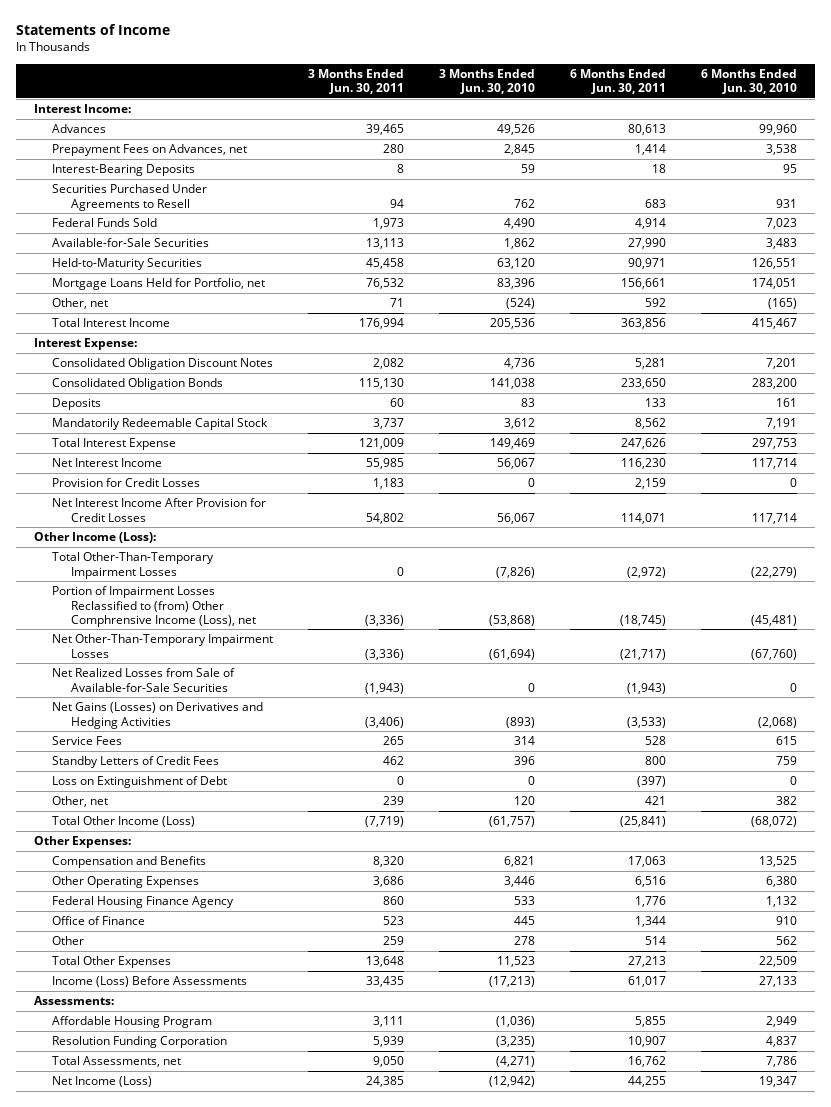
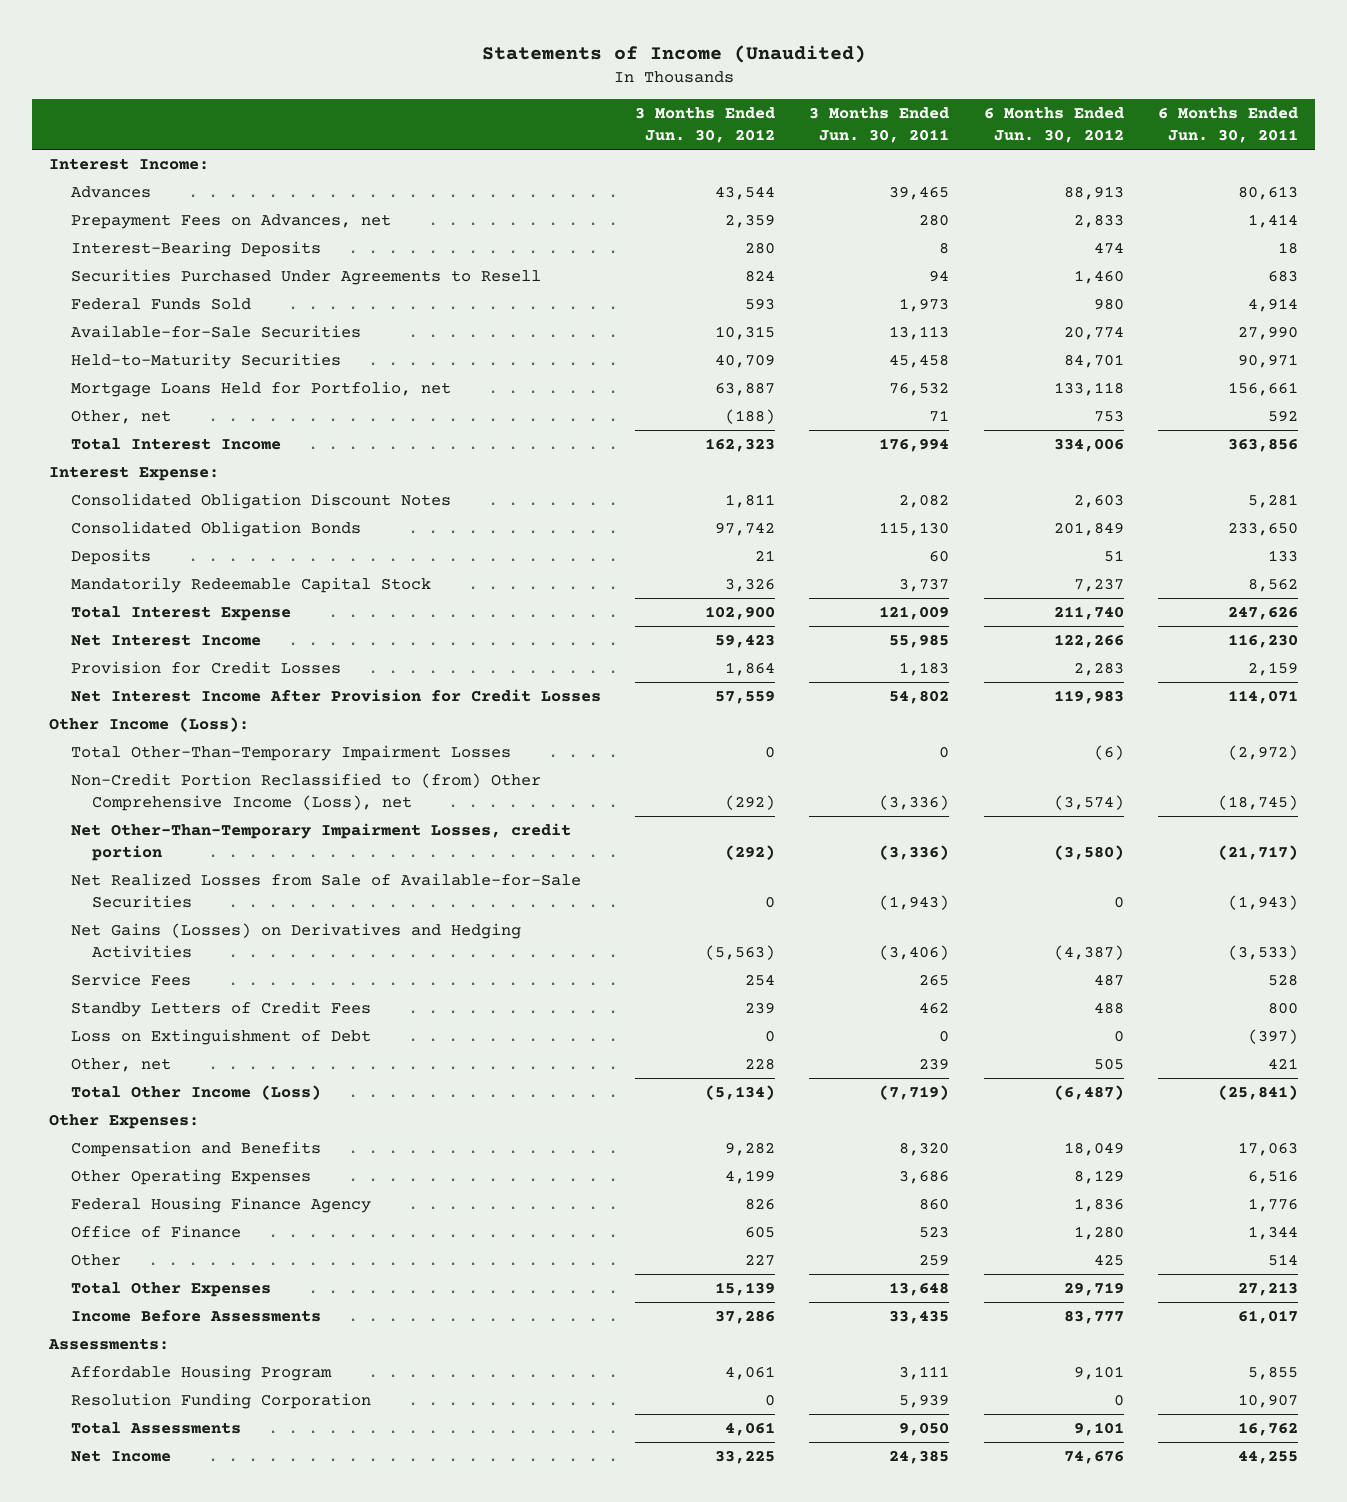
- Statements of Income
+ Statements of Income (Unaudited)
- | 3 Months Ended Jun. 30, 2011 | 3 Months Ended Jun. 30, 2010 | 6 Months Ended Jun. 30, 2011 | 6 Months Ended Jun. 30, 2010
+ | 3 Months Ended Jun. 30, 2012 | 3 Months Ended Jun. 30, 2011 | 6 Months Ended Jun. 30, 2012 | 6 Months Ended Jun. 30, 2011
- Portion of Impairment Losses Reclassified to (from) Other Comphrensive Income (Loss), net | (3,336) | (53,868) | (18,745) | (45,481)
- Net Other-Than-Temporary Impairment Losses | (3,336) | (61,694) | (21,717) | (67,760)
+ Non-Credit Portion Reclassified to (from) Other Comprehensive Income (Loss), net | (292) | (3,336) | (3,574) | (18,745)
+ Net Other-Than-Temporary Impairment Losses, credit portion | (292) | (3,336) | (3,580) | (21,717)
- Income (Loss) Before Assessments | 33,435 | (17,213) | 61,017 | 27,133
+ Income Before Assessments | 37,286 | 33,435 | 83,777 | 61,017
- Total Assessments, net | 9,050 | (4,271) | 16,762 | 7,786
- Net Income (Loss) | 24,385 | (12,942) | 44,255 | 19,347
+ Total Assessments | 4,061 | 9,050 | 9,101 | 16,762
+ Net Income | 33,225 | 24,385 | 74,676 | 44,255

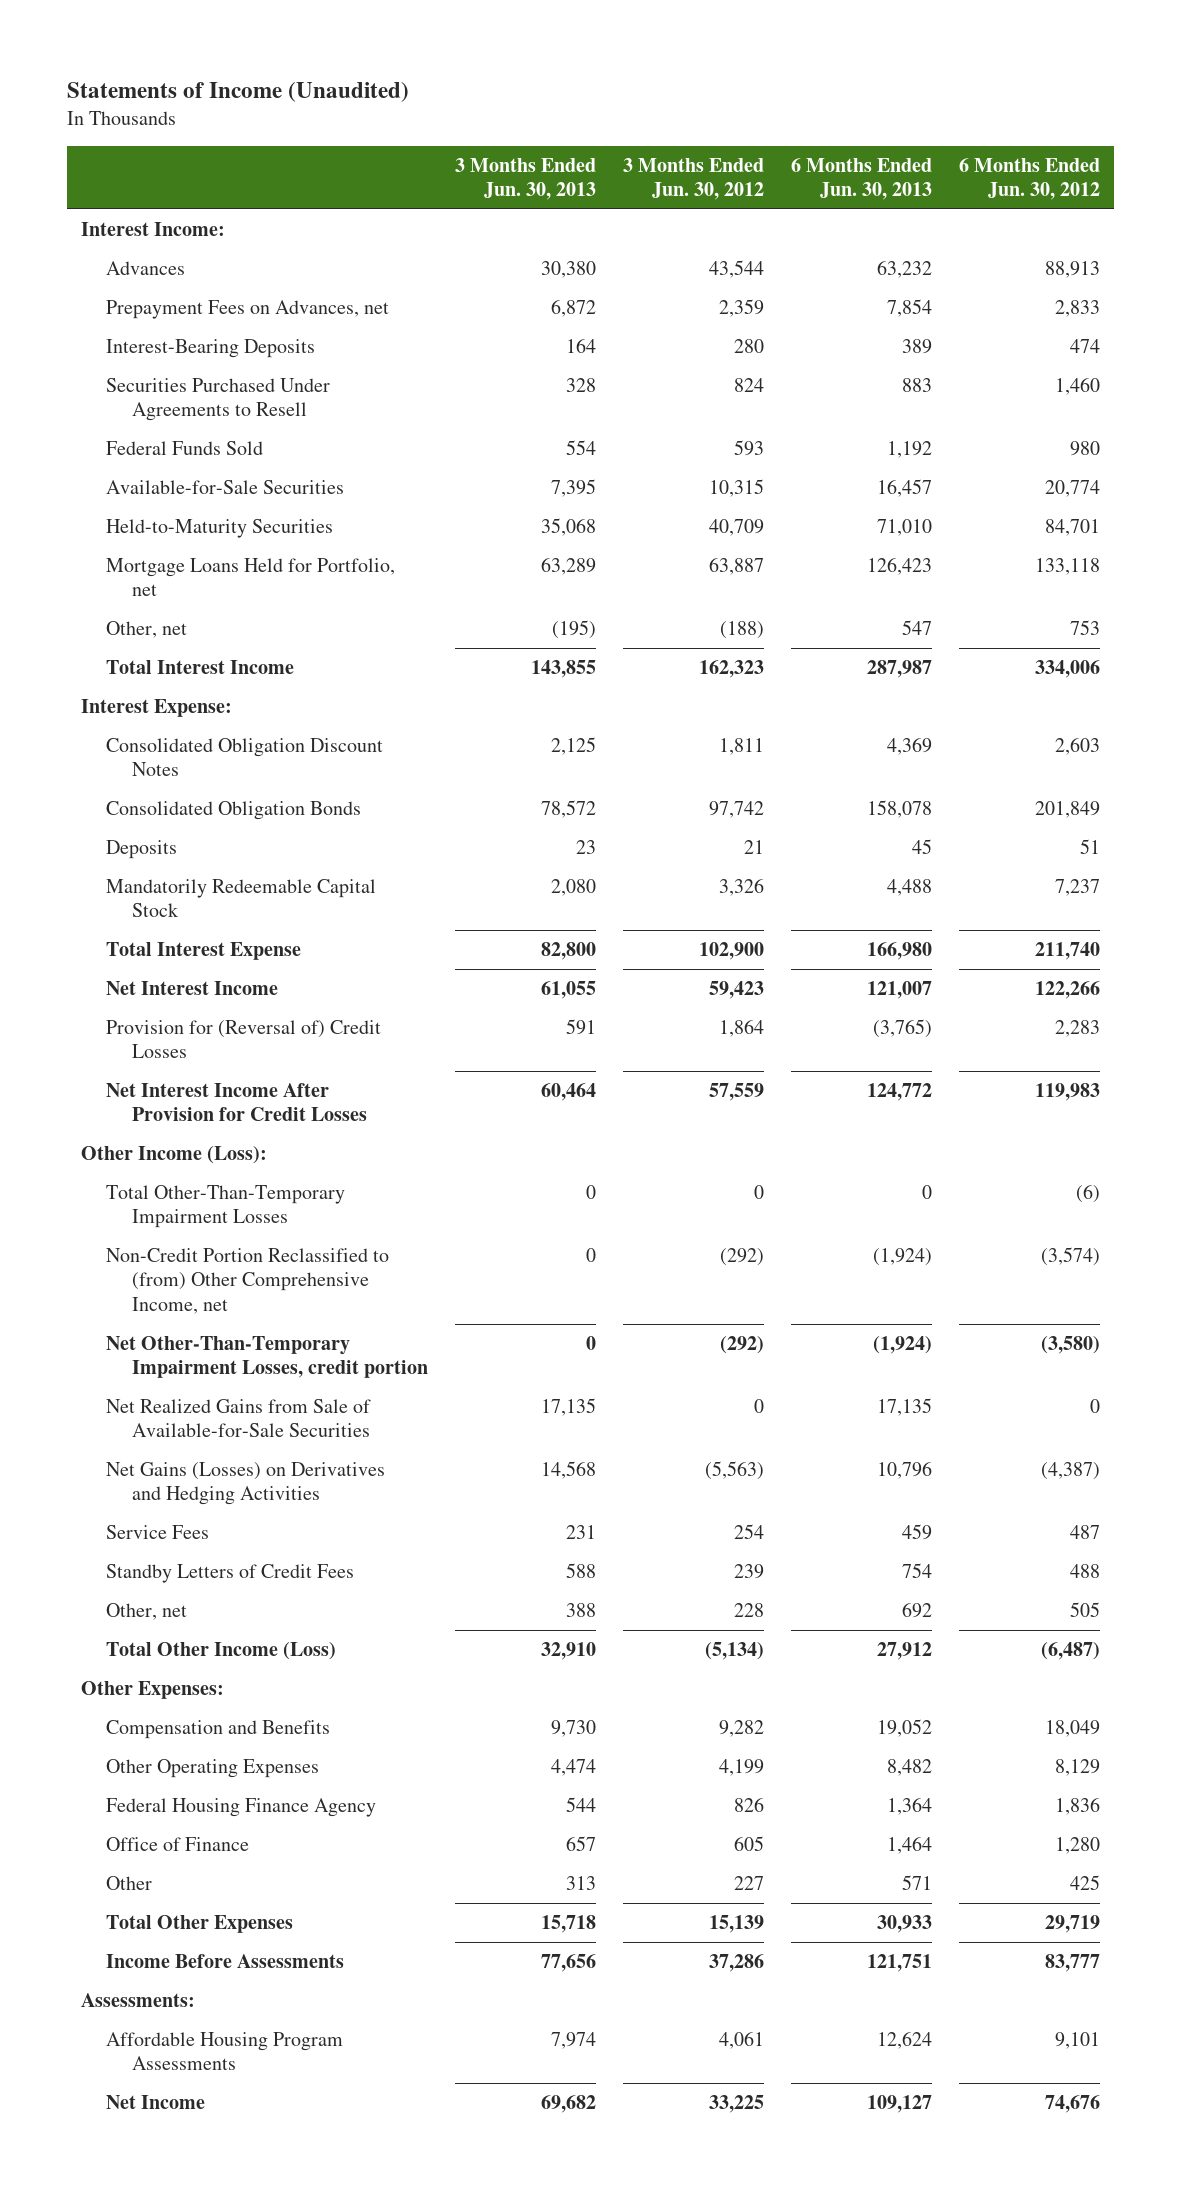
- | 3 Months Ended Jun. 30, 2012 | 3 Months Ended Jun. 30, 2011 | 6 Months Ended Jun. 30, 2012 | 6 Months Ended Jun. 30, 2011
+ | 3 Months Ended Jun. 30, 2013 | 3 Months Ended Jun. 30, 2012 | 6 Months Ended Jun. 30, 2013 | 6 Months Ended Jun. 30, 2012
- Provision for Credit Losses | 1,864 | 1,183 | 2,283 | 2,159
+ Provision for (Reversal of) Credit Losses | 591 | 1,864 | (3,765) | 2,283
- Non-Credit Portion Reclassified to (from) Other Comprehensive Income (Loss), net | (292) | (3,336) | (3,574) | (18,745)
+ Non-Credit Portion Reclassified to (from) Other Comprehensive Income, net | 0 | (292) | (1,924) | (3,574)
- Net Realized Losses from Sale of Available-for-Sale Securities | 0 | (1,943) | 0 | (1,943)
+ Net Realized Gains from Sale of Available-for-Sale Securities | 17,135 | 0 | 17,135 | 0
- Loss on Extinguishment of Debt | 0 | 0 | 0 | (397)
- Affordable Housing Program | 4,061 | 3,111 | 9,101 | 5,855
- Resolution Funding Corporation | 0 | 5,939 | 0 | 10,907
- Total Assessments | 4,061 | 9,050 | 9,101 | 16,762
+ Affordable Housing Program Assessments | 7,974 | 4,061 | 12,624 | 9,101

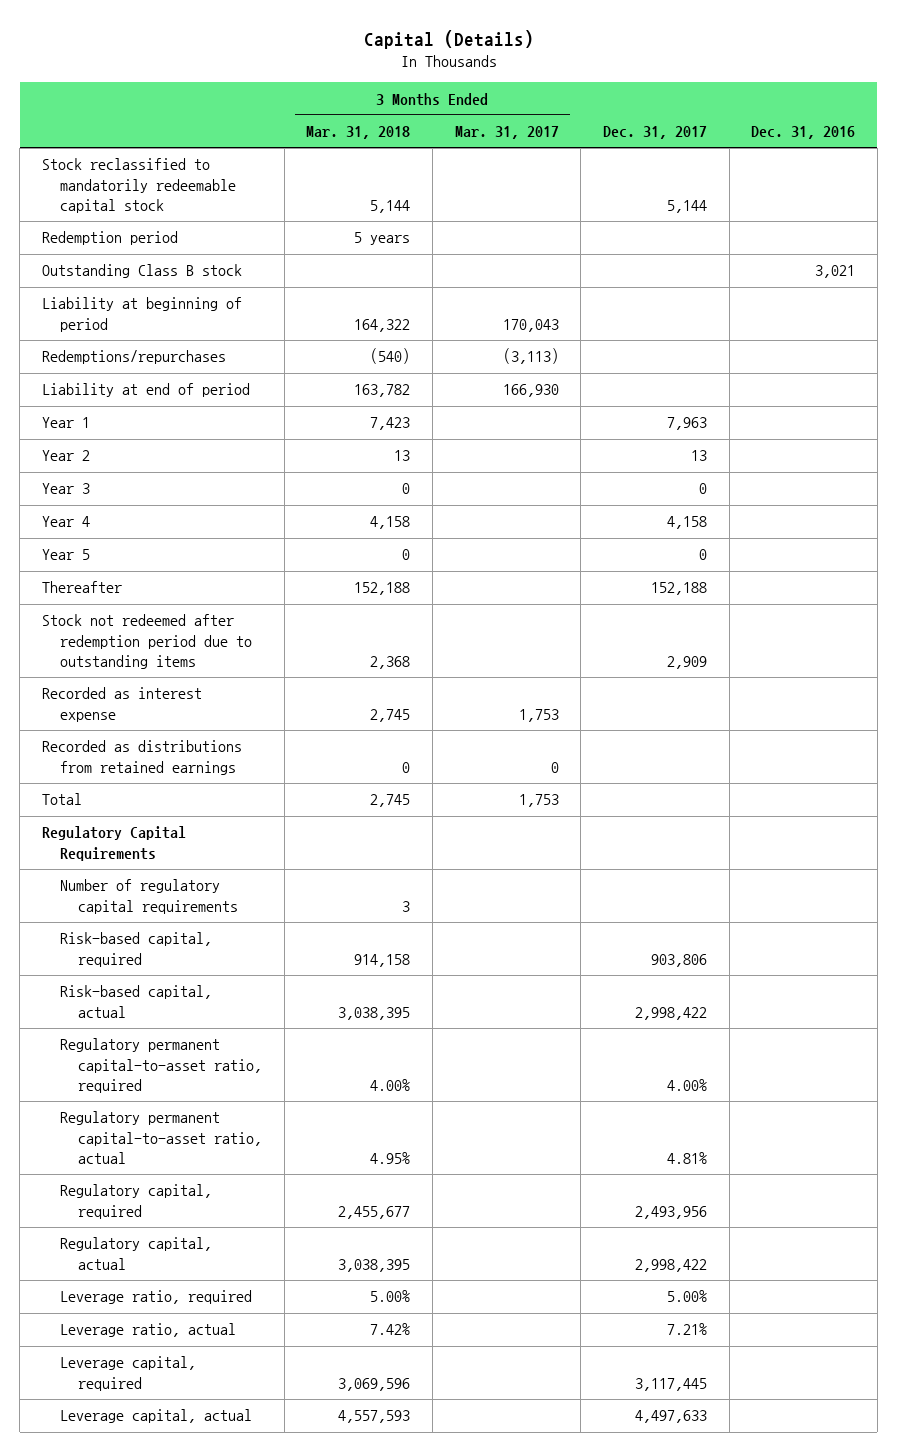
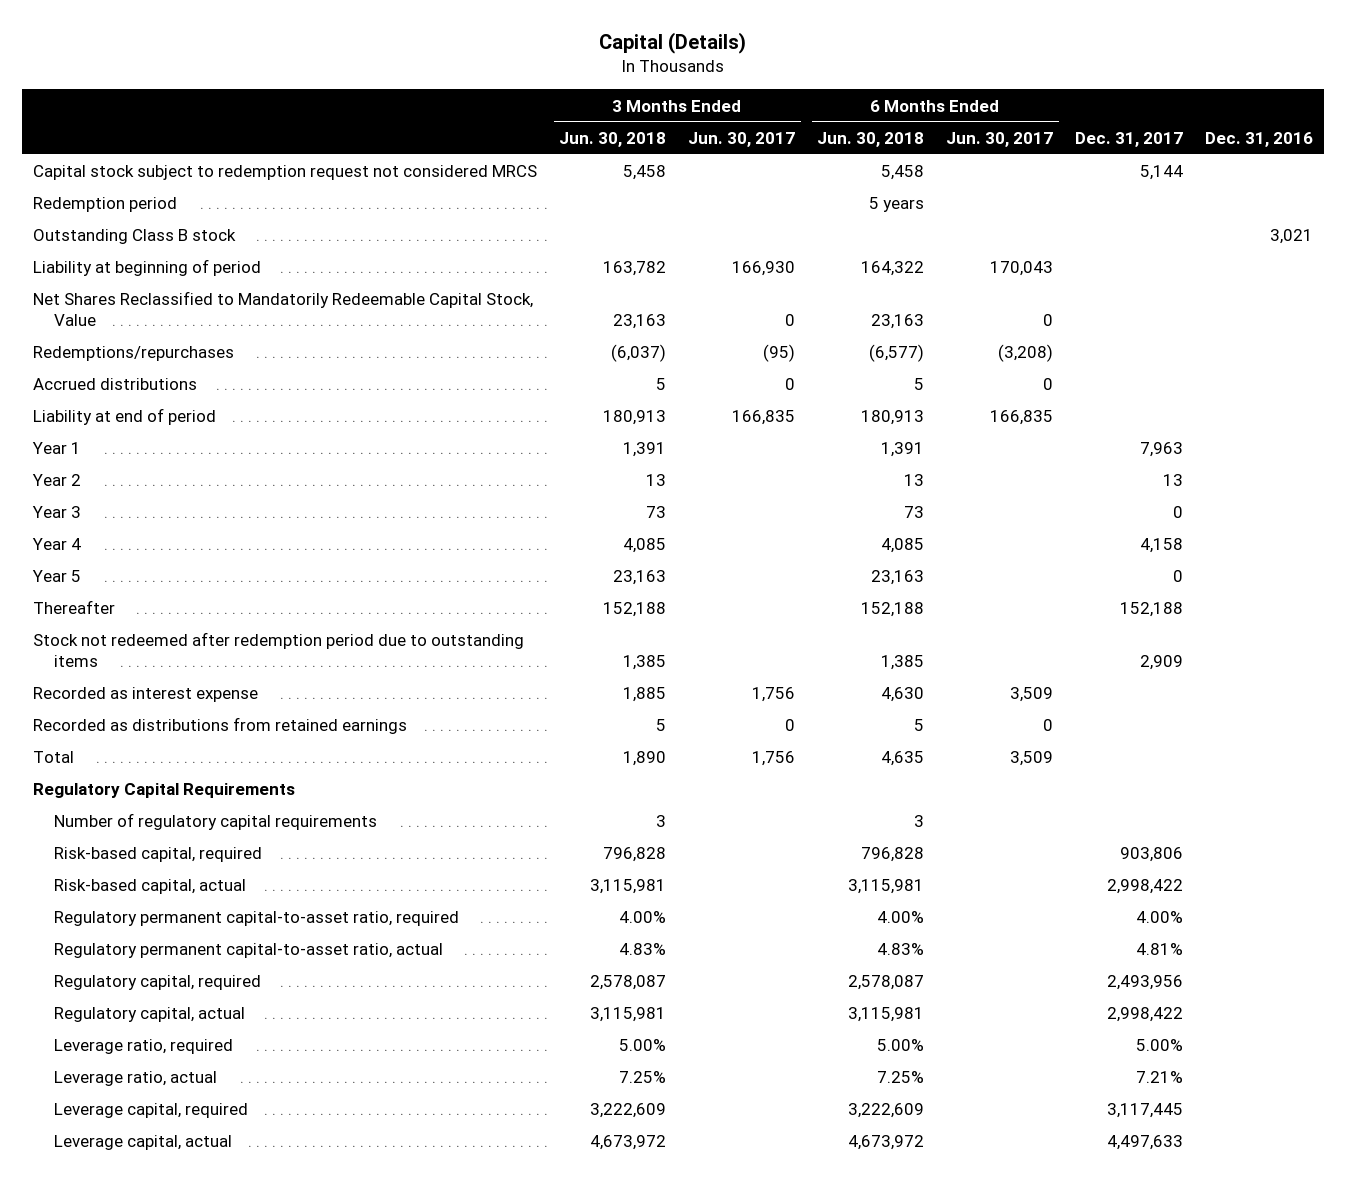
- | 3 Months Ended Mar. 31, 2018 | 3 Months Ended Mar. 31, 2017 | Dec. 31, 2017 | Dec. 31, 2016
+ | 3 Months Ended Jun. 30, 2018 | 3 Months Ended Jun. 30, 2017 | 6 Months Ended Jun. 30, 2018 | 6 Months Ended Jun. 30, 2017 | Dec. 31, 2017 | Dec. 31, 2016
- Stock reclassified to mandatorily redeemable capital stock | 5,144 | | 5,144 |
+ Capital stock subject to redemption request not considered MRCS | 5,458 | | 5,458 | | 5,144 |
+ Net Shares Reclassified to Mandatorily Redeemable Capital Stock, Value | 23,163 | 0 | 23,163 | 0 | |
+ Accrued distributions | 5 | 0 | 5 | 0 | |

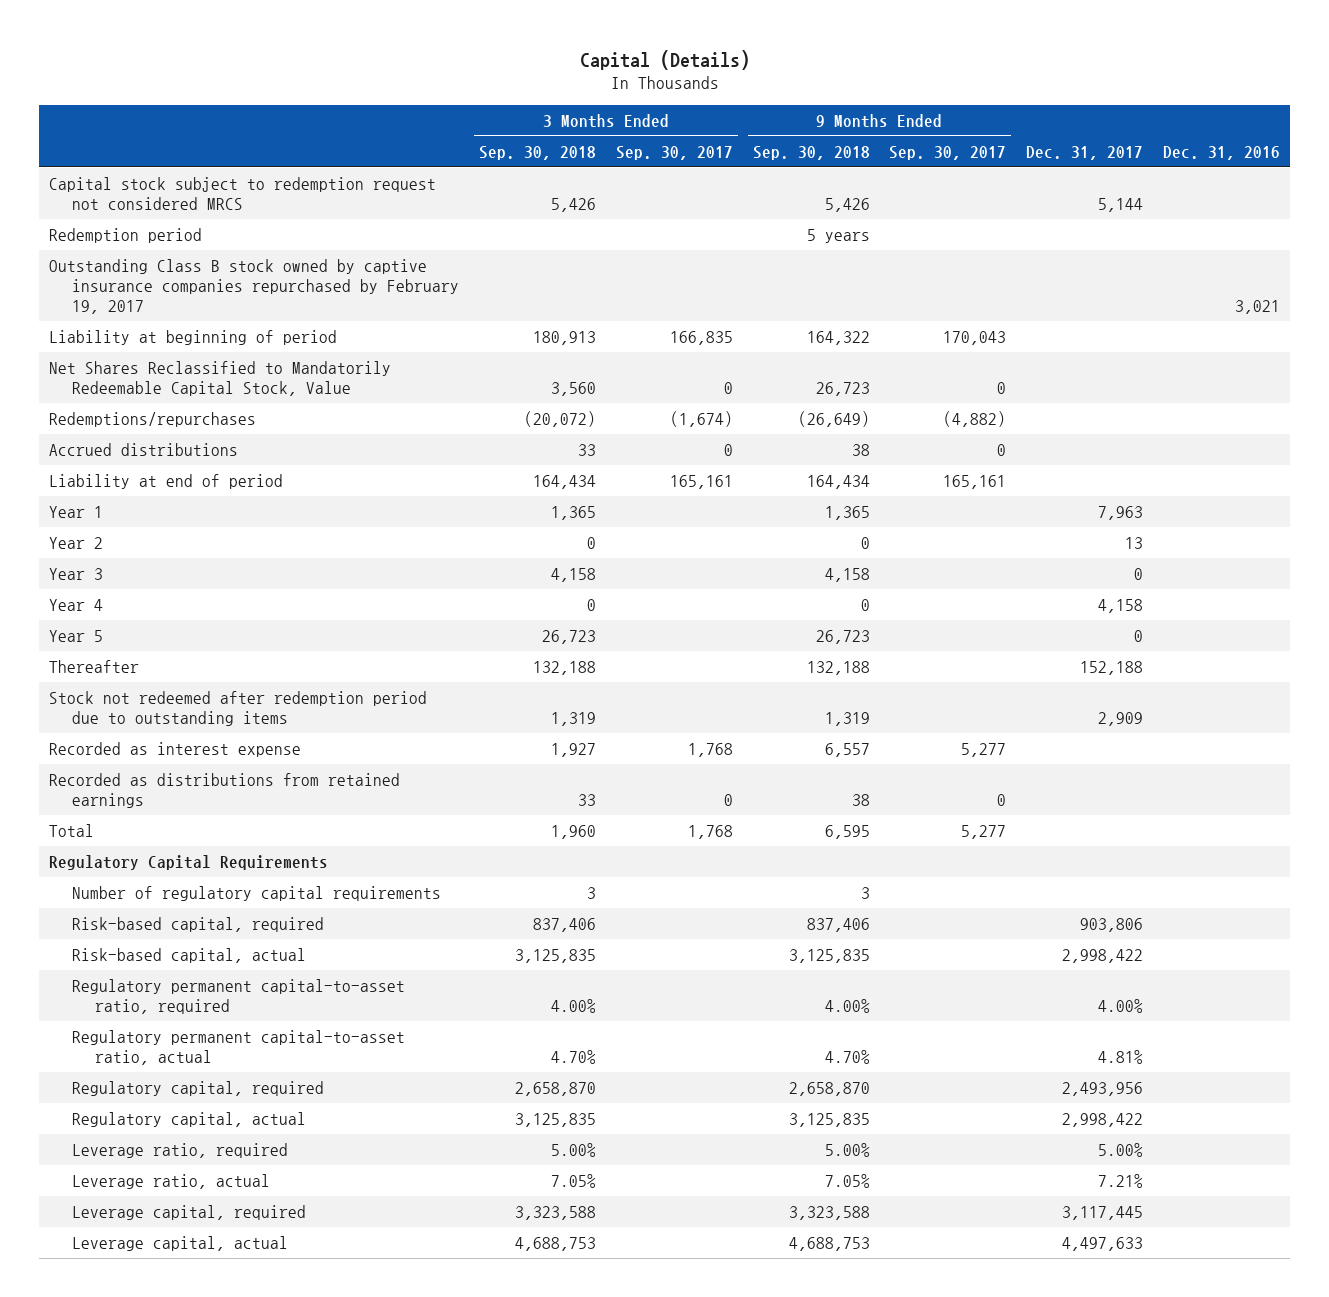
- | 3 Months Ended Jun. 30, 2018 | 3 Months Ended Jun. 30, 2017 | 6 Months Ended Jun. 30, 2018 | 6 Months Ended Jun. 30, 2017 | Dec. 31, 2017 | Dec. 31, 2016
+ | 3 Months Ended Sep. 30, 2018 | 3 Months Ended Sep. 30, 2017 | 9 Months Ended Sep. 30, 2018 | 9 Months Ended Sep. 30, 2017 | Dec. 31, 2017 | Dec. 31, 2016
- Outstanding Class B stock | | | | | | 3,021
+ Outstanding Class B stock owned by captive insurance companies repurchased by February 19, 2017 | | | | | | 3,021

